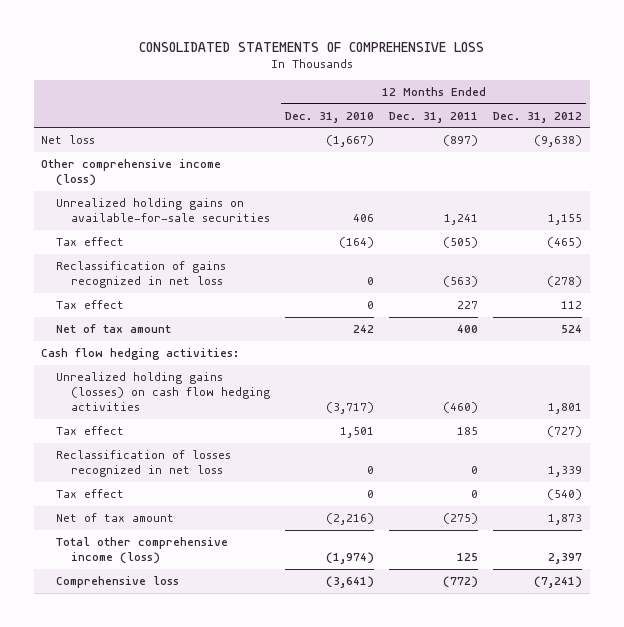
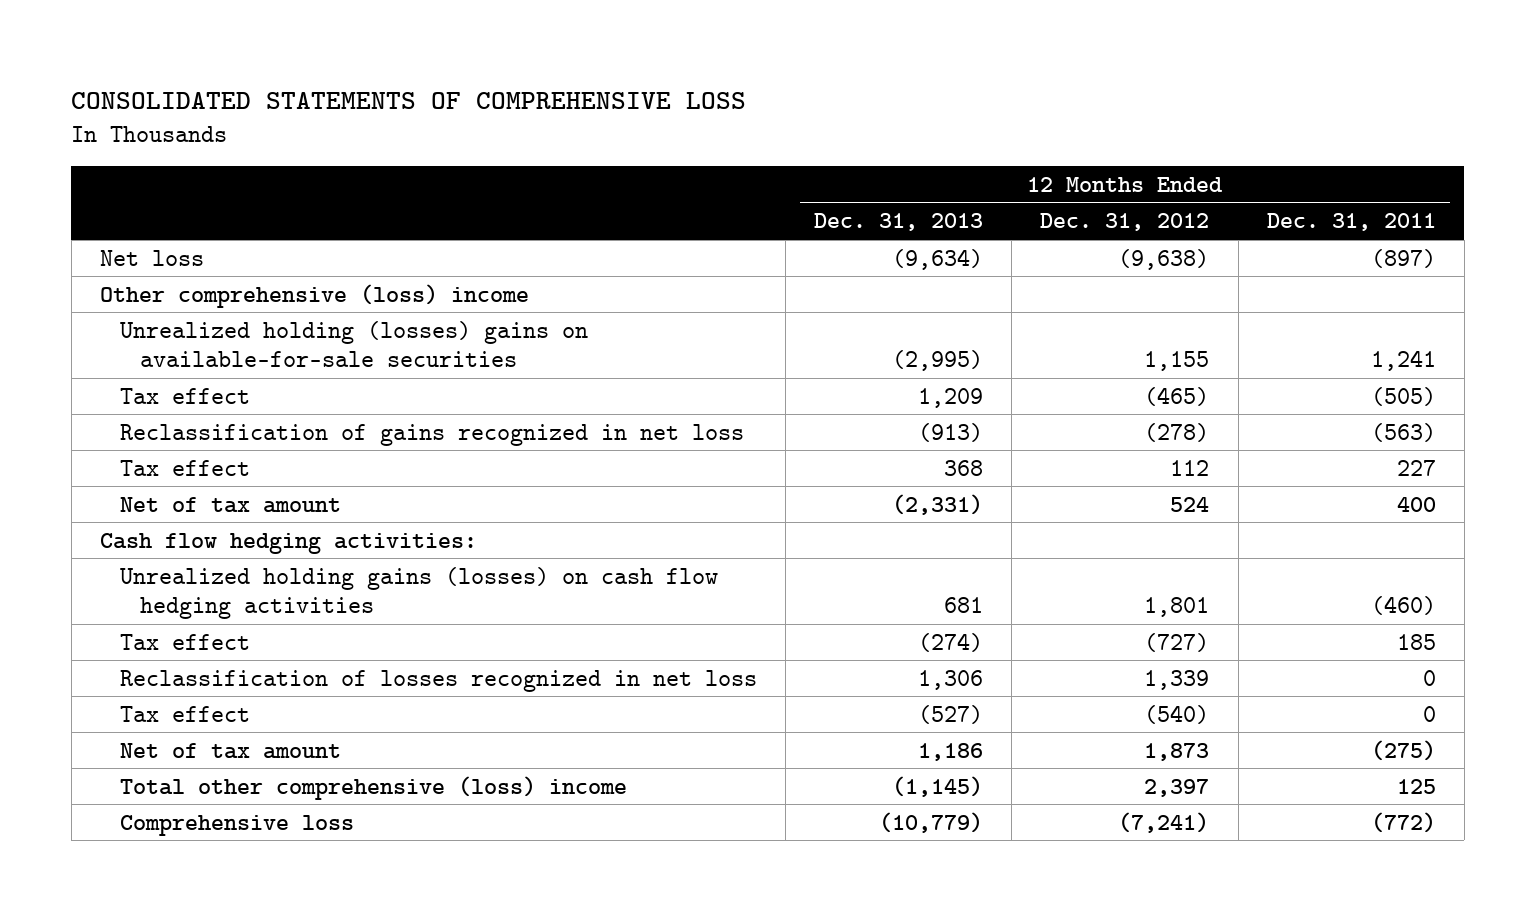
- | 12 Months Ended Dec. 31, 2010 | 12 Months Ended Dec. 31, 2011 | 12 Months Ended Dec. 31, 2012
+ | 12 Months Ended Dec. 31, 2013 | 12 Months Ended Dec. 31, 2012 | 12 Months Ended Dec. 31, 2011
- Other comprehensive income (loss)
- Unrealized holding gains on available-for-sale securities | 406 | 1,241 | 1,155
+ Other comprehensive (loss) income
+ Unrealized holding (losses) gains on available-for-sale securities | (2,995) | 1,155 | 1,241
- Total other comprehensive income (loss) | (1,974) | 125 | 2,397
+ Total other comprehensive (loss) income | (1,145) | 2,397 | 125

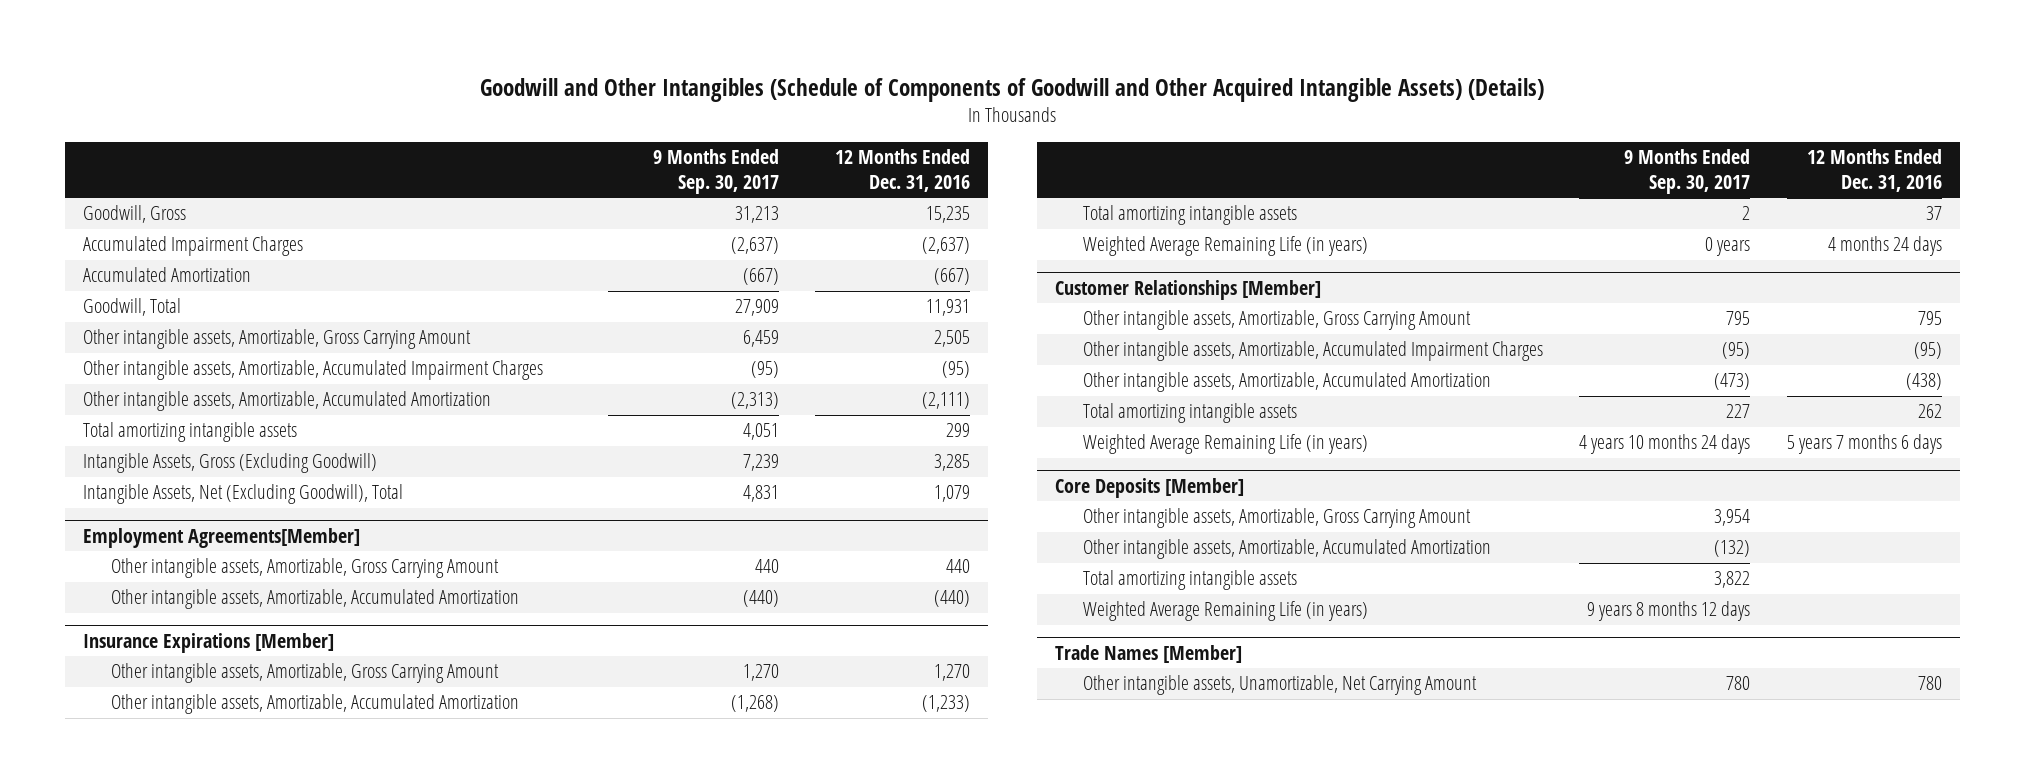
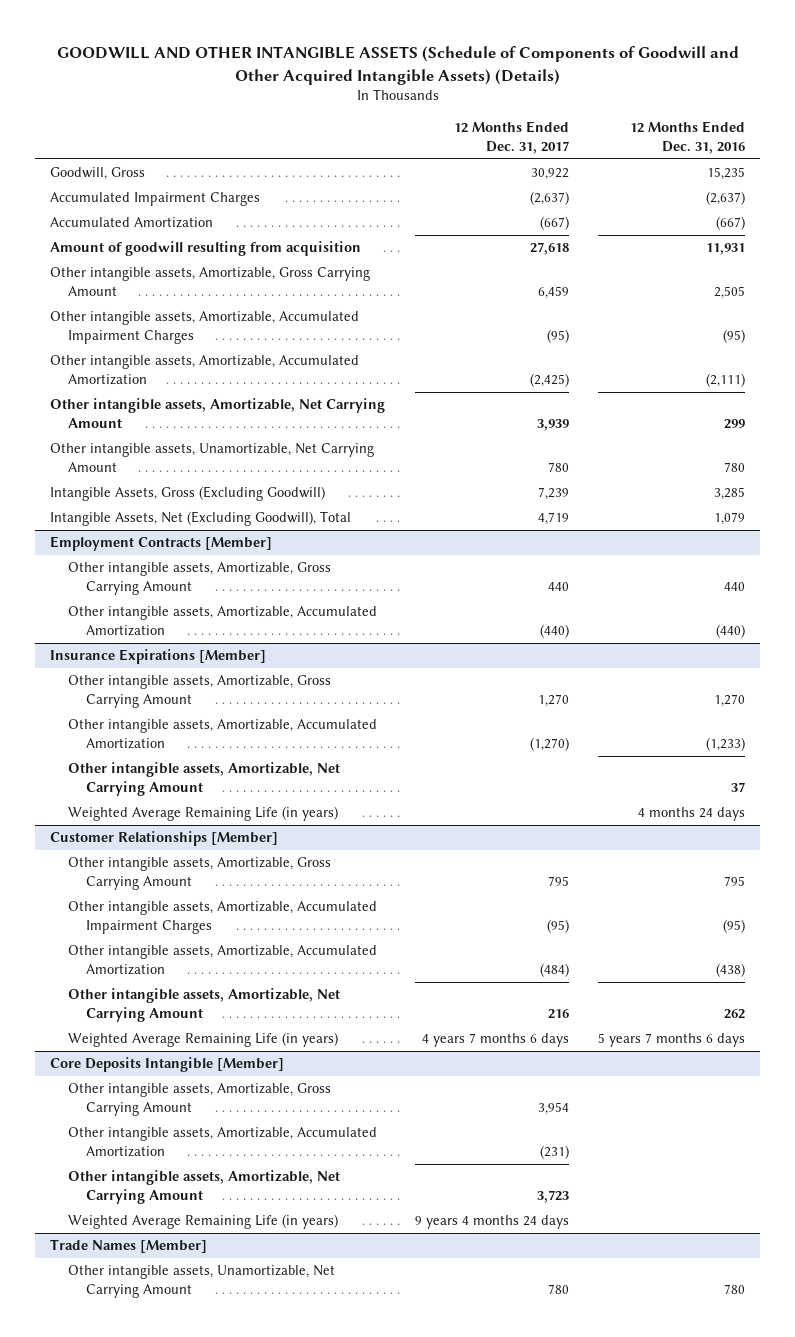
- Goodwill and Other Intangibles (Schedule of Components of Goodwill and Other Acquired Intangible Assets) (Details)
+ GOODWILL AND OTHER INTANGIBLE ASSETS (Schedule of Components of Goodwill and Other Acquired Intangible Assets) (Details)
- | 9 Months Ended Sep. 30, 2017 | 12 Months Ended Dec. 31, 2016
+ | 12 Months Ended Dec. 31, 2017 | 12 Months Ended Dec. 31, 2016
- Goodwill, Total | 27,909 | 11,931
+ Amount of goodwill resulting from acquisition | 27,618 | 11,931
- Total amortizing intangible assets | 4,051 | 299
+ Other intangible assets, Amortizable, Net Carrying Amount | 3,939 | 299
+ Other intangible assets, Unamortizable, Net Carrying Amount | 780 | 780
- Employment Agreements[Member]
+ Employment Contracts [Member]
@ Insurance Expirations [Member]
- Total amortizing intangible assets | 2 | 37
+ Other intangible assets, Amortizable, Net Carrying Amount | | 37
@ Customer Relationships [Member]
- Total amortizing intangible assets | 227 | 262
+ Other intangible assets, Amortizable, Net Carrying Amount | 216 | 262
- Core Deposits [Member]
+ Core Deposits Intangible [Member]
- Total amortizing intangible assets | 3,822 |
+ Other intangible assets, Amortizable, Net Carrying Amount | 3,723 |

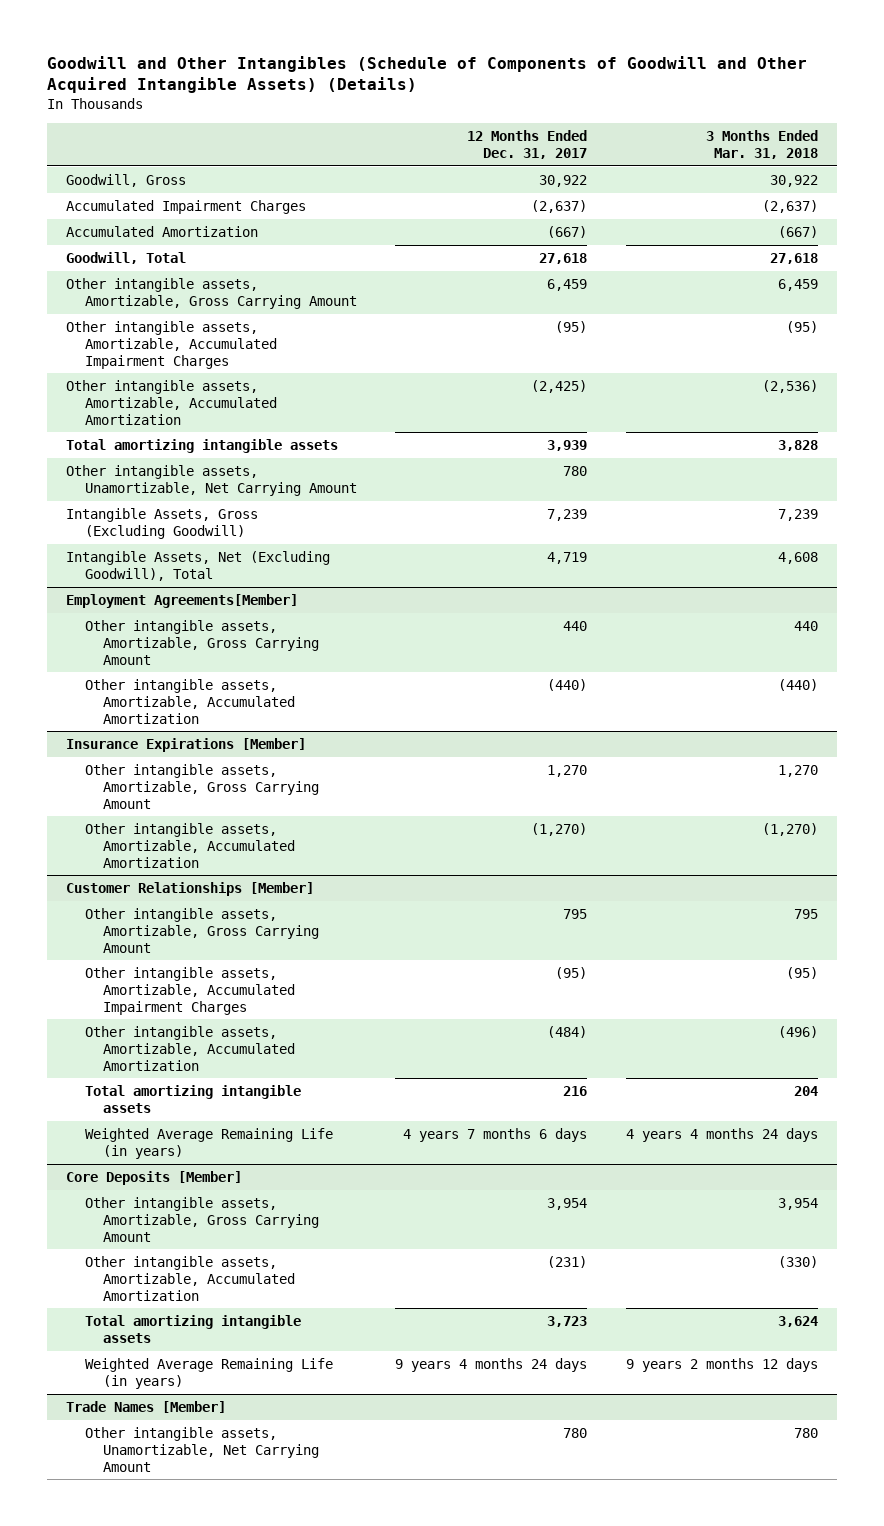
- GOODWILL AND OTHER INTANGIBLE ASSETS (Schedule of Components of Goodwill and Other Acquired Intangible Assets) (Details)
+ Goodwill and Other Intangibles (Schedule of Components of Goodwill and Other Acquired Intangible Assets) (Details)
- | 12 Months Ended Dec. 31, 2017 | 12 Months Ended Dec. 31, 2016
+ | 12 Months Ended Dec. 31, 2017 | 3 Months Ended Mar. 31, 2018
- Amount of goodwill resulting from acquisition | 27,618 | 11,931
+ Goodwill, Total | 27,618 | 27,618
- Other intangible assets, Amortizable, Net Carrying Amount | 3,939 | 299
+ Total amortizing intangible assets | 3,939 | 3,828
- Employment Contracts [Member]
+ Employment Agreements[Member]
@ Insurance Expirations [Member]
- Other intangible assets, Amortizable, Net Carrying Amount | | 37
- Weighted Average Remaining Life (in years) | | 4 months 24 days
@ Customer Relationships [Member]
- Other intangible assets, Amortizable, Net Carrying Amount | 216 | 262
+ Total amortizing intangible assets | 216 | 204
- Core Deposits Intangible [Member]
+ Core Deposits [Member]
- Other intangible assets, Amortizable, Net Carrying Amount | 3,723 |
+ Total amortizing intangible assets | 3,723 | 3,624

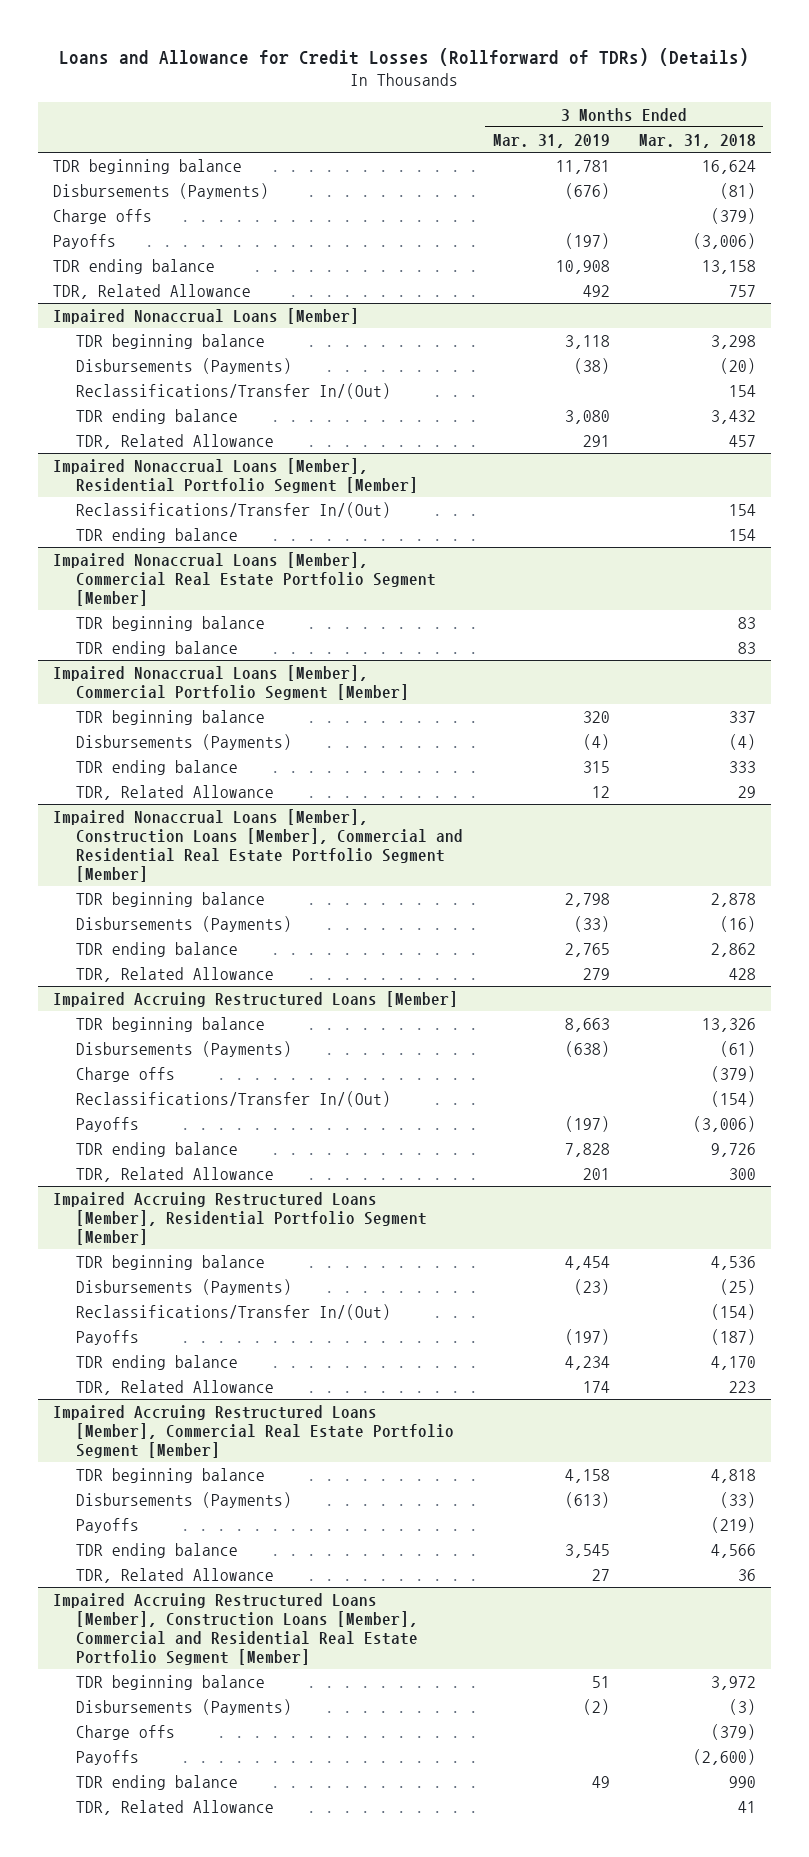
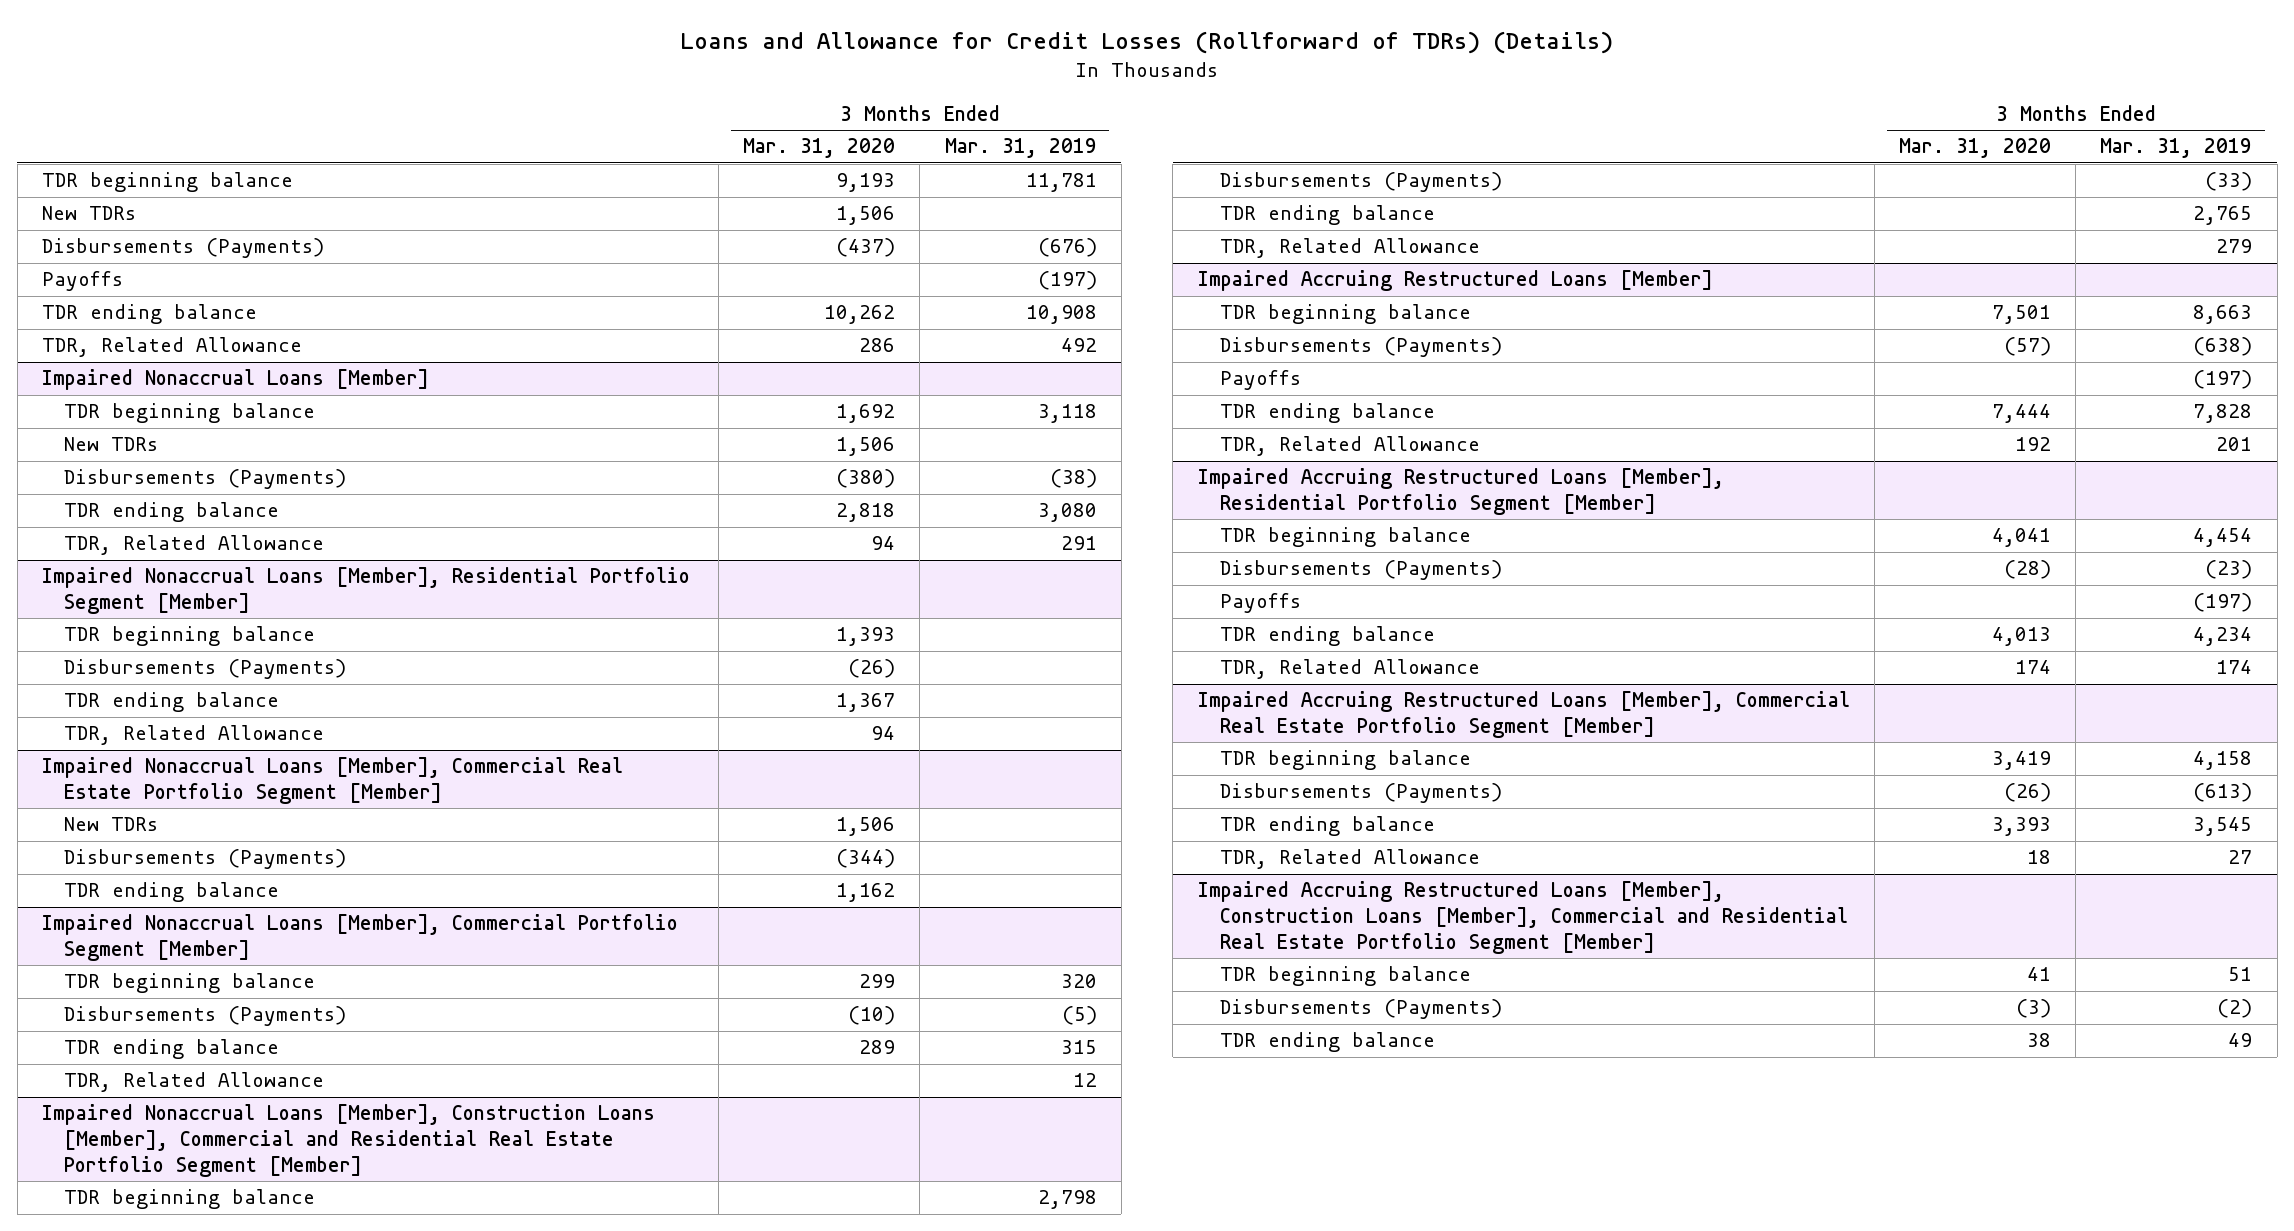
- | 3 Months Ended Mar. 31, 2019 | 3 Months Ended Mar. 31, 2018
+ | 3 Months Ended Mar. 31, 2020 | 3 Months Ended Mar. 31, 2019
+ New TDRs | 1,506 |
- Charge offs | | (379)
@ Impaired Nonaccrual Loans [Member]
+ New TDRs | 1,506 |
- Reclassifications/Transfer In/(Out) | | 154
@ Impaired Nonaccrual Loans [Member], Residential Portfolio Segment [Member]
- Reclassifications/Transfer In/(Out) | | 154
+ TDR beginning balance | 1,393 |
+ Disbursements (Payments) | (26) |
+ TDR, Related Allowance | 94 |
@ Impaired Nonaccrual Loans [Member], Commercial Real Estate Portfolio Segment [Member]
- TDR beginning balance | | 83
+ New TDRs | 1,506 |
+ Disbursements (Payments) | (344) |
@ Impaired Nonaccrual Loans [Member], Commercial Portfolio Segment [Member]
- Disbursements (Payments) | (4) | (4)
+ Disbursements (Payments) | (10) | (5)
@ Impaired Accruing Restructured Loans [Member]
- Charge offs | | (379)
- Reclassifications/Transfer In/(Out) | | (154)
@ Impaired Accruing Restructured Loans [Member], Residential Portfolio Segment [Member]
- Reclassifications/Transfer In/(Out) | | (154)
@ Impaired Accruing Restructured Loans [Member], Commercial Real Estate Portfolio Segment [Member]
- Payoffs | | (219)
@ Impaired Accruing Restructured Loans [Member], Construction Loans [Member], Commercial and Residential Real Estate Portfolio Segment [Member]
- Charge offs | | (379)
- Payoffs | | (2,600)
- TDR, Related Allowance | | 41

